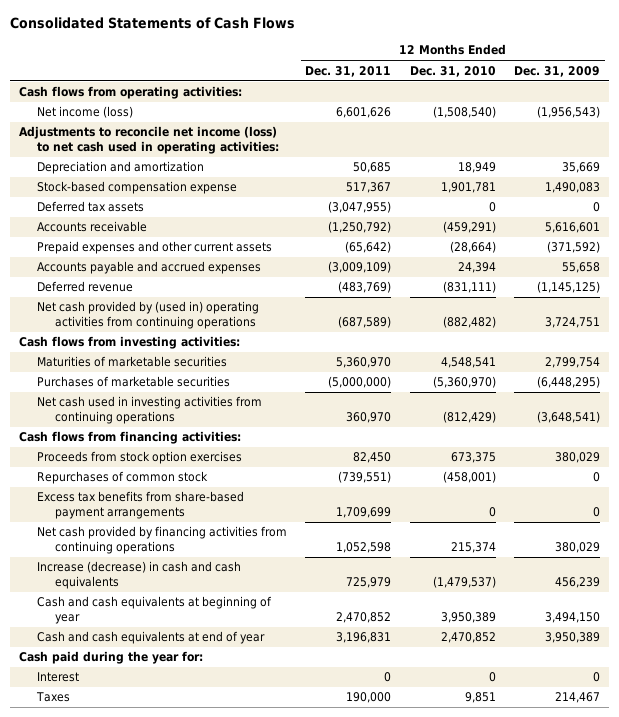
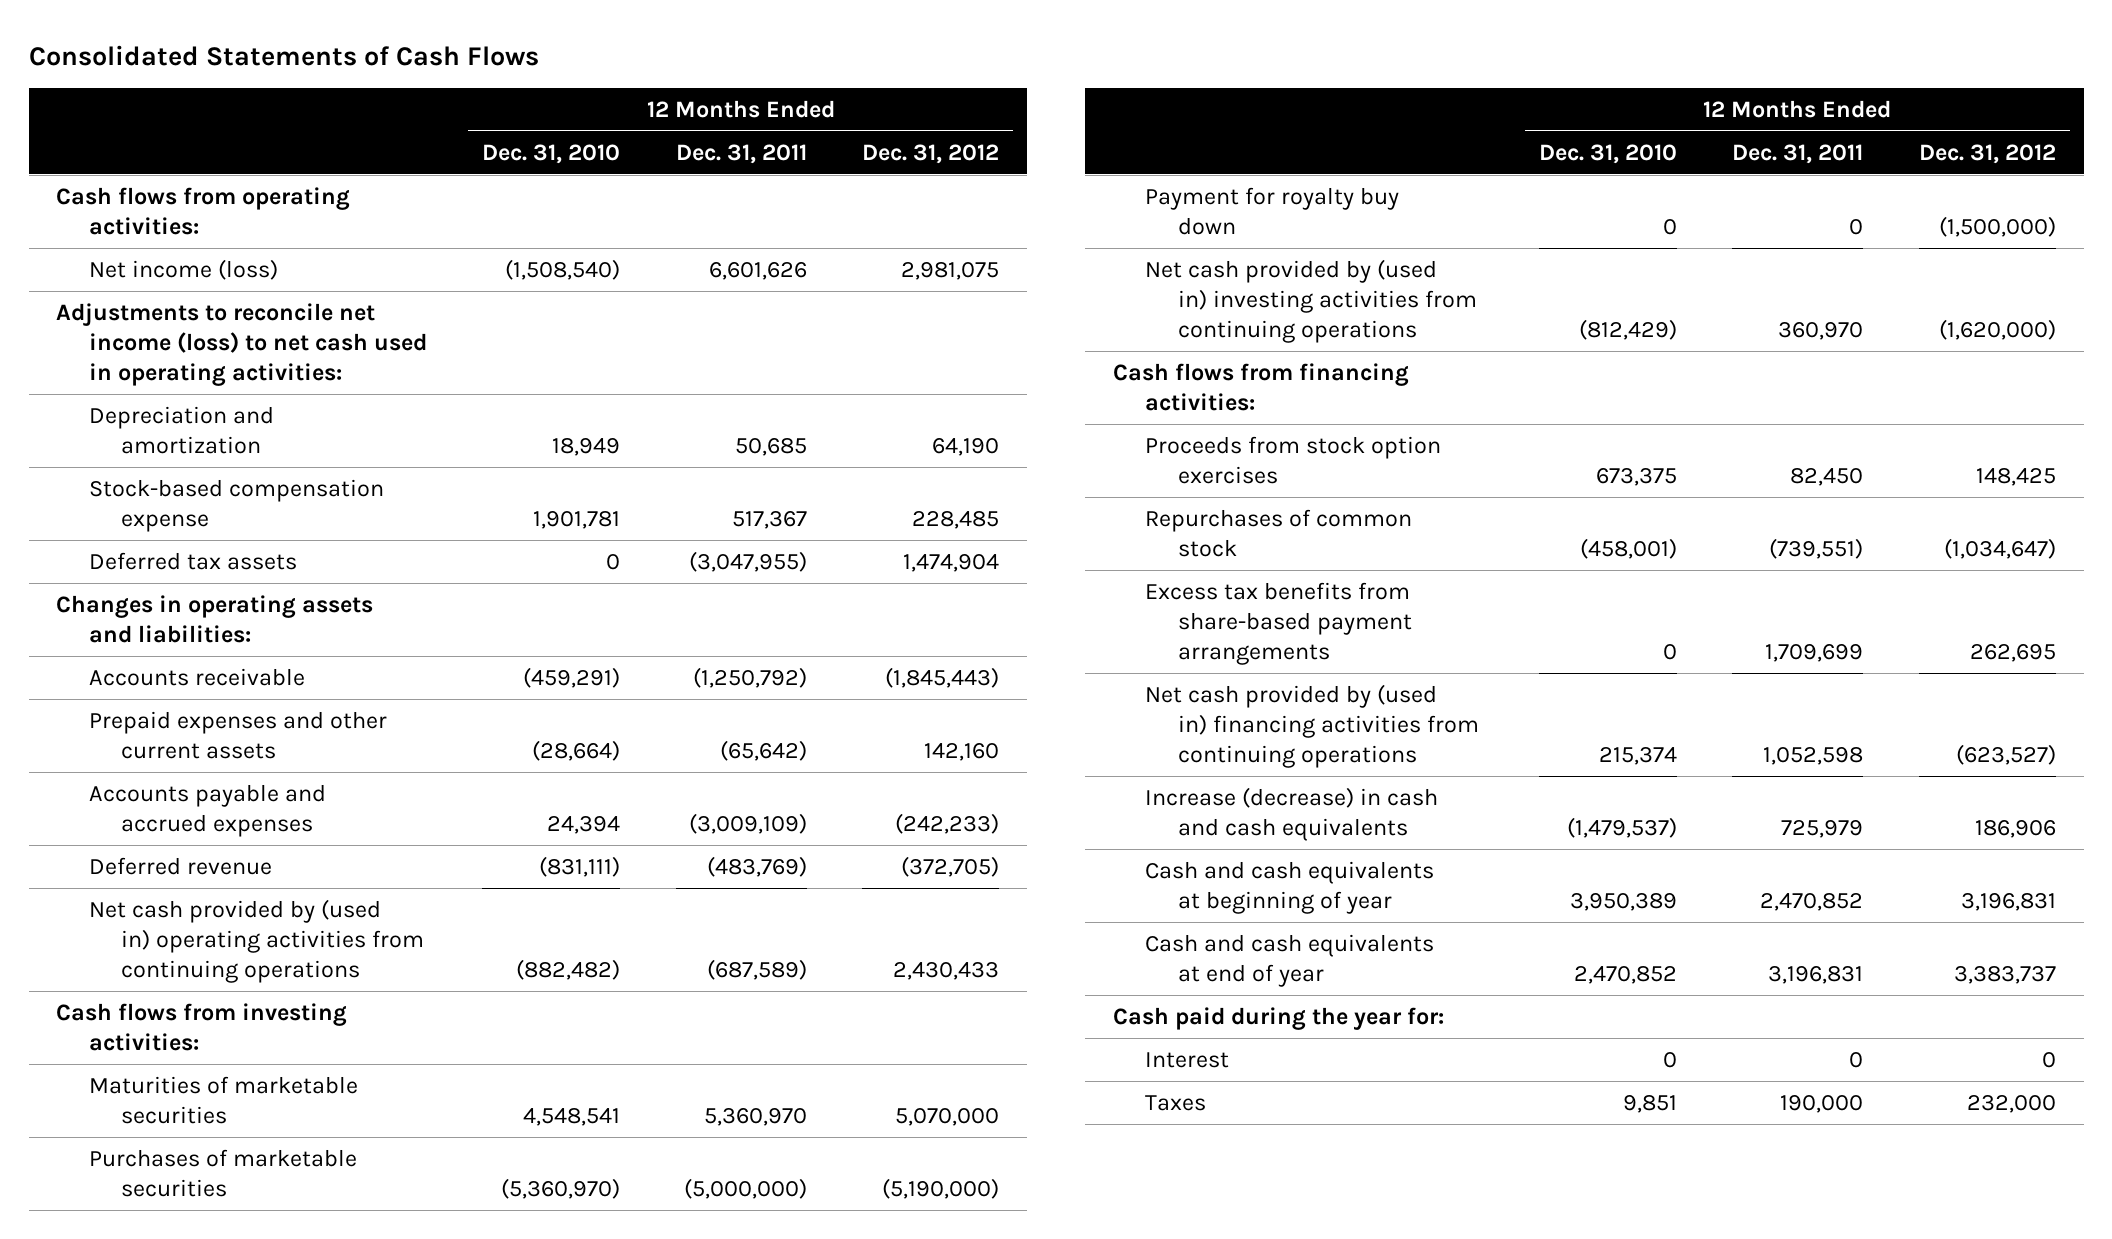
- | 12 Months Ended Dec. 31, 2011 | 12 Months Ended Dec. 31, 2010 | 12 Months Ended Dec. 31, 2009
+ | 12 Months Ended Dec. 31, 2010 | 12 Months Ended Dec. 31, 2011 | 12 Months Ended Dec. 31, 2012
+ Changes in operating assets and liabilities:
- Net cash used in investing activities from continuing operations | 360,970 | (812,429) | (3,648,541)
+ Payment for royalty buy down | 0 | 0 | (1,500,000)
+ Net cash provided by (used in) investing activities from continuing operations | (812,429) | 360,970 | (1,620,000)
- Net cash provided by financing activities from continuing operations | 1,052,598 | 215,374 | 380,029
+ Net cash provided by (used in) financing activities from continuing operations | 215,374 | 1,052,598 | (623,527)

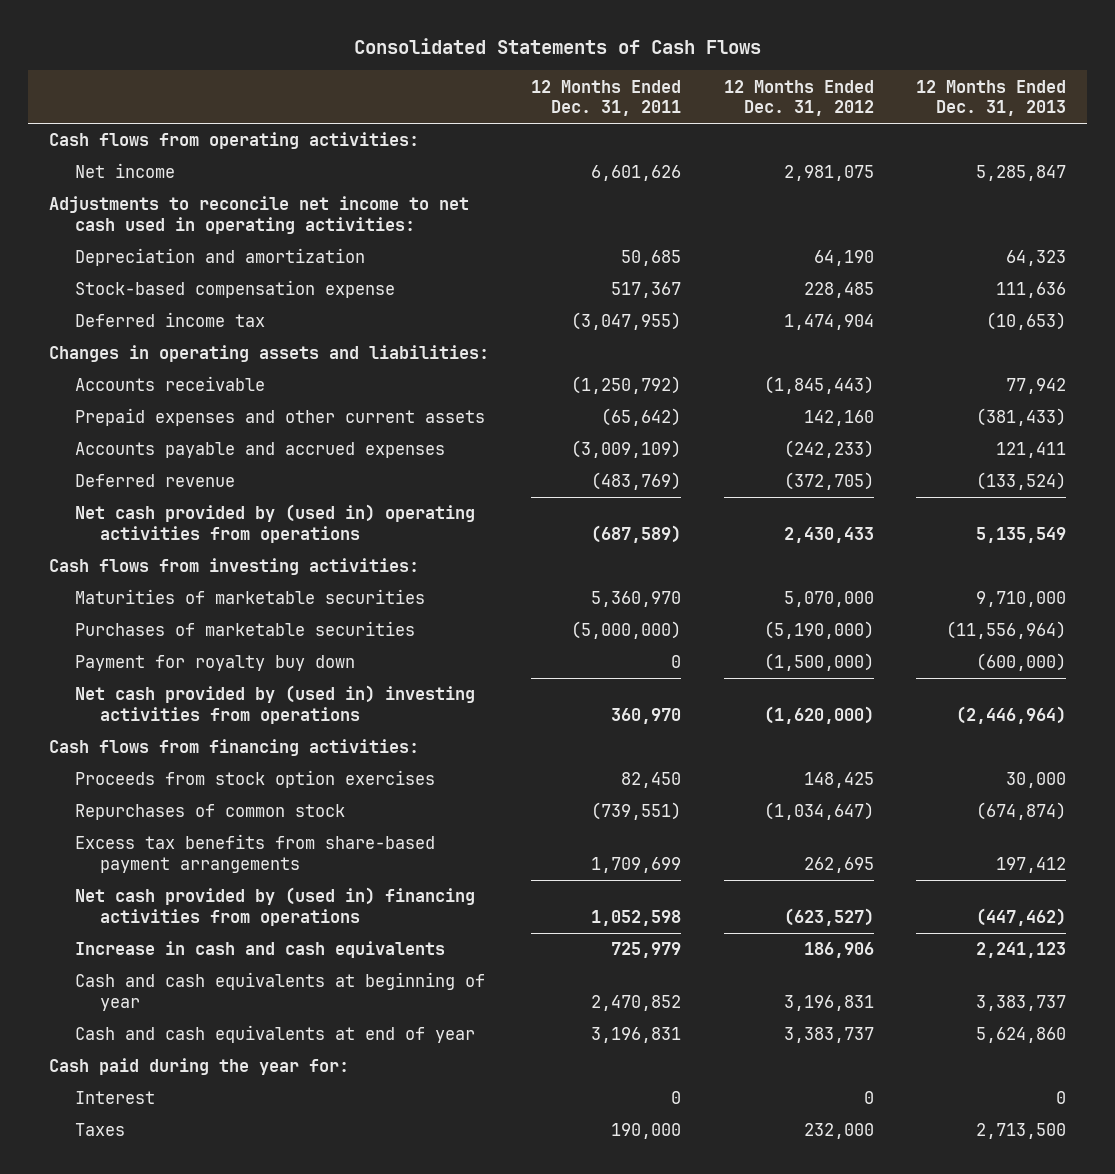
- | 12 Months Ended Dec. 31, 2010 | 12 Months Ended Dec. 31, 2011 | 12 Months Ended Dec. 31, 2012
+ | 12 Months Ended Dec. 31, 2011 | 12 Months Ended Dec. 31, 2012 | 12 Months Ended Dec. 31, 2013
- Net income (loss) | (1,508,540) | 6,601,626 | 2,981,075
- Adjustments to reconcile net income (loss) to net cash used in operating activities:
+ Net income | 6,601,626 | 2,981,075 | 5,285,847
+ Adjustments to reconcile net income to net cash used in operating activities:
- Deferred tax assets | 0 | (3,047,955) | 1,474,904
+ Deferred income tax | (3,047,955) | 1,474,904 | (10,653)
- Net cash provided by (used in) operating activities from continuing operations | (882,482) | (687,589) | 2,430,433
+ Net cash provided by (used in) operating activities from operations | (687,589) | 2,430,433 | 5,135,549
- Net cash provided by (used in) investing activities from continuing operations | (812,429) | 360,970 | (1,620,000)
+ Net cash provided by (used in) investing activities from operations | 360,970 | (1,620,000) | (2,446,964)
- Net cash provided by (used in) financing activities from continuing operations | 215,374 | 1,052,598 | (623,527)
- Increase (decrease) in cash and cash equivalents | (1,479,537) | 725,979 | 186,906
+ Net cash provided by (used in) financing activities from operations | 1,052,598 | (623,527) | (447,462)
+ Increase in cash and cash equivalents | 725,979 | 186,906 | 2,241,123

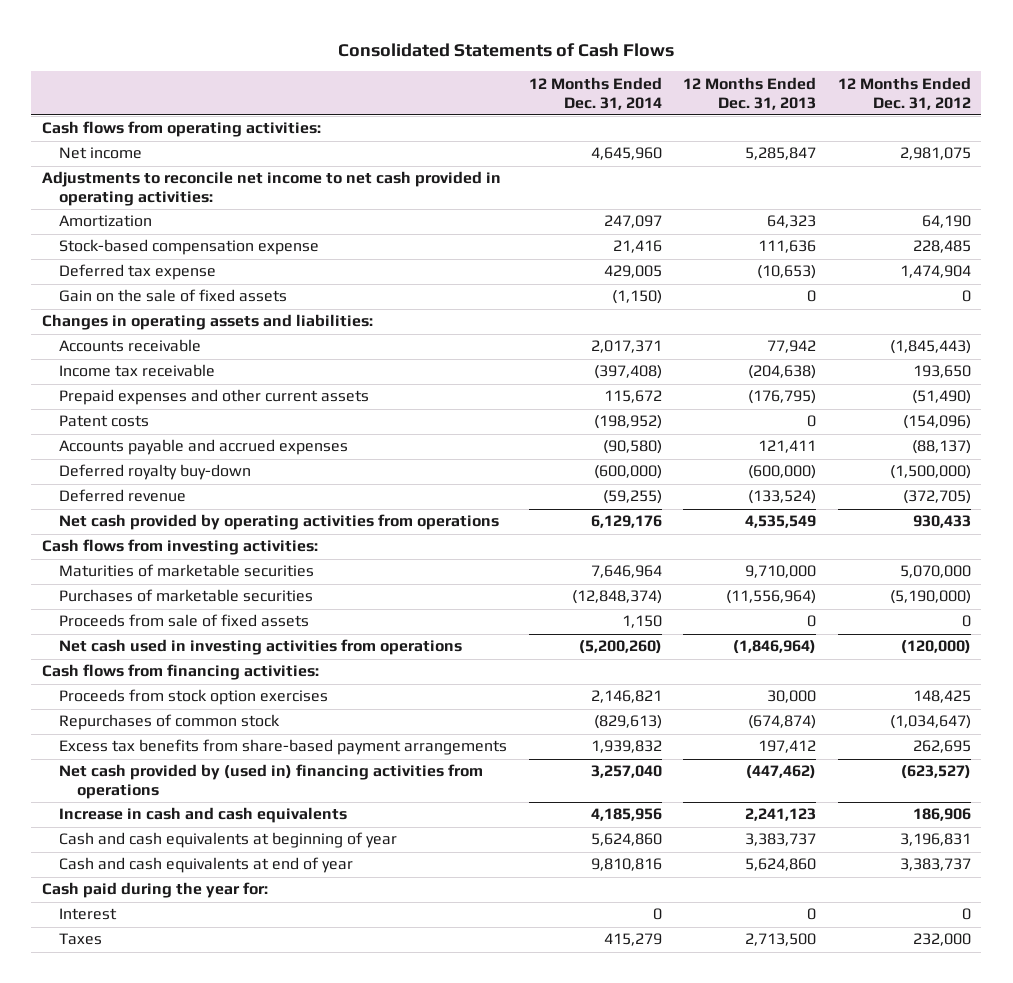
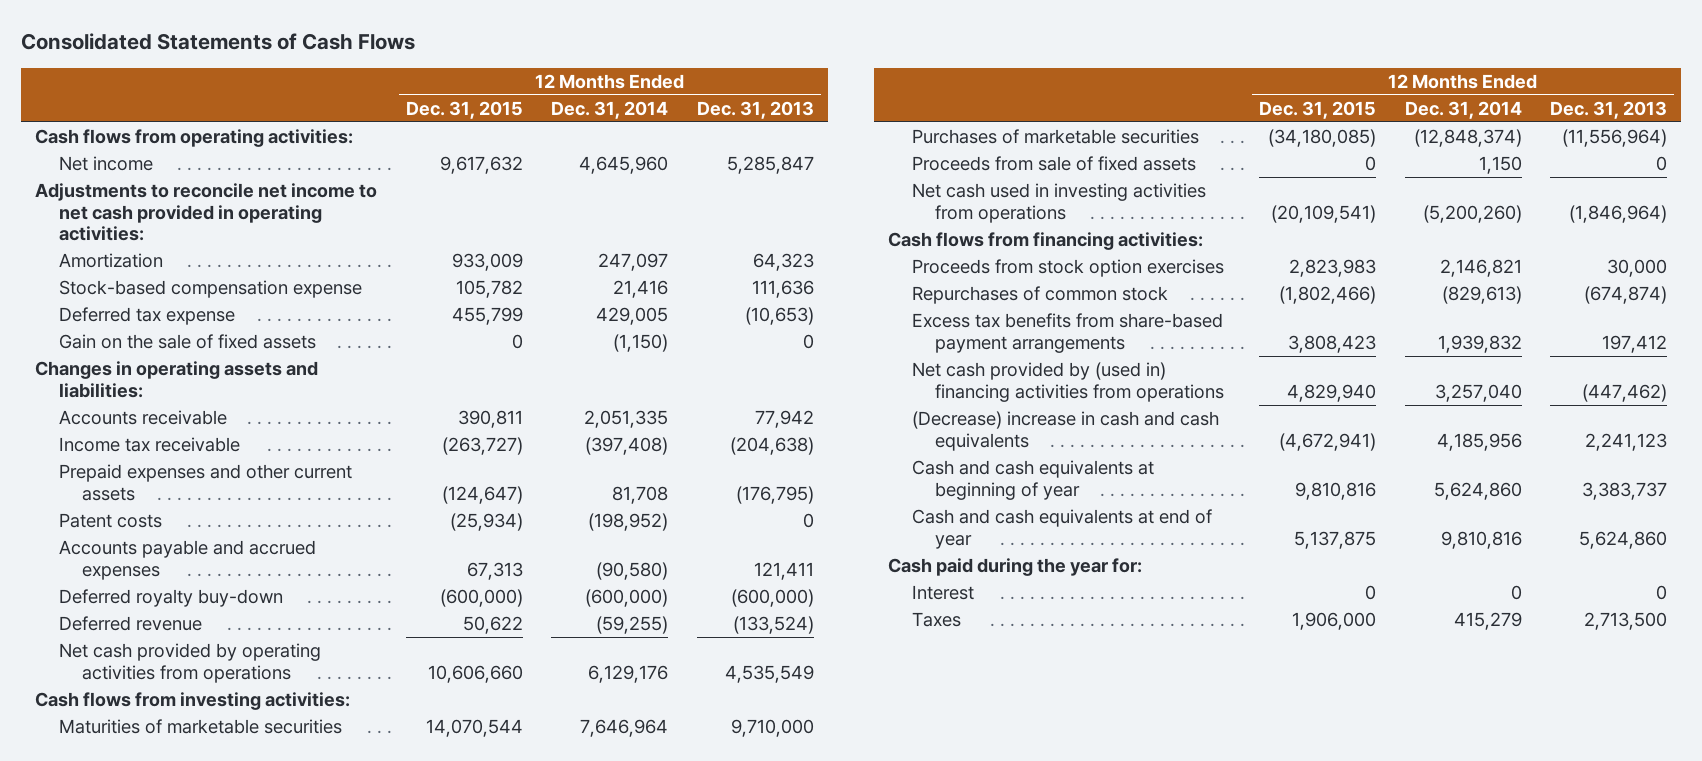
- | 12 Months Ended Dec. 31, 2014 | 12 Months Ended Dec. 31, 2013 | 12 Months Ended Dec. 31, 2012
+ | 12 Months Ended Dec. 31, 2015 | 12 Months Ended Dec. 31, 2014 | 12 Months Ended Dec. 31, 2013
- Accounts receivable | 2,017,371 | 77,942 | (1,845,443)
+ Accounts receivable | 390,811 | 2,051,335 | 77,942
- Prepaid expenses and other current assets | 115,672 | (176,795) | (51,490)
+ Prepaid expenses and other current assets | (124,647) | 81,708 | (176,795)
- Increase in cash and cash equivalents | 4,185,956 | 2,241,123 | 186,906
+ (Decrease) increase in cash and cash equivalents | (4,672,941) | 4,185,956 | 2,241,123

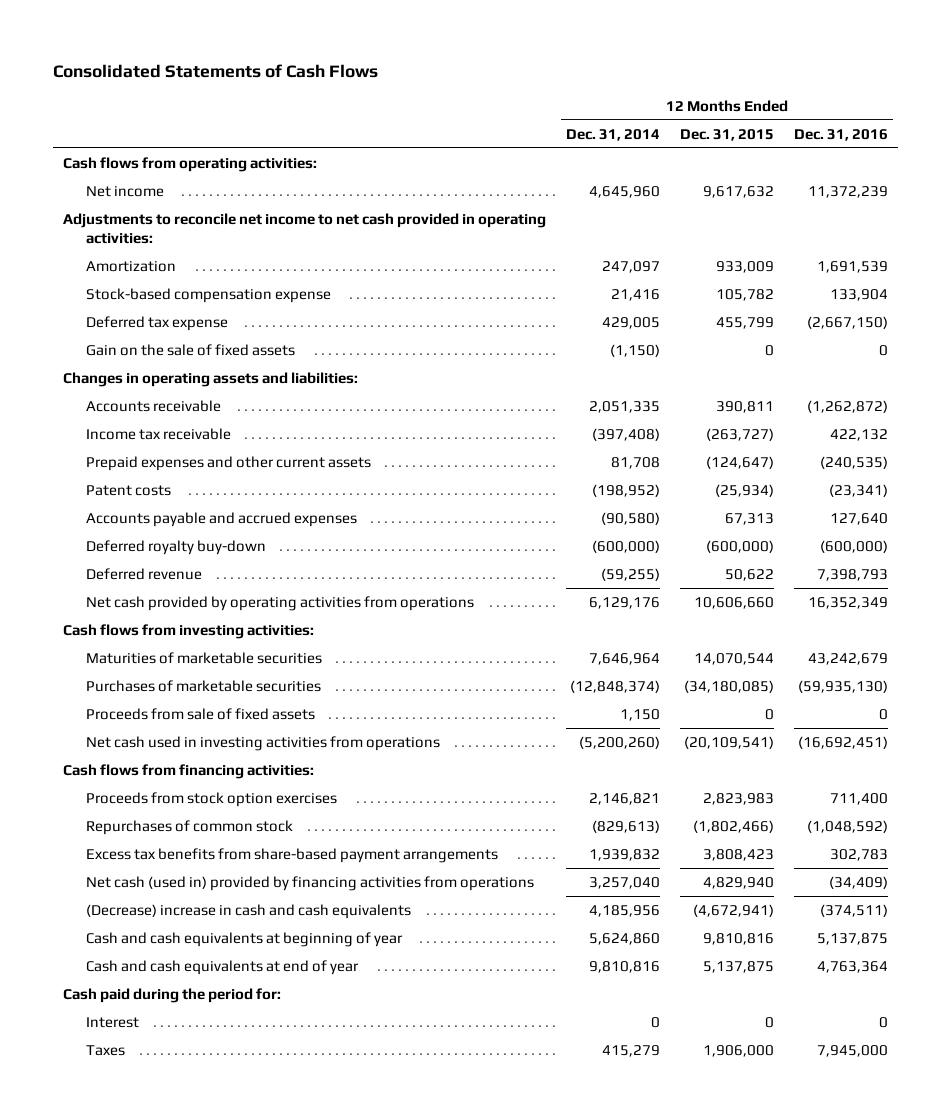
- | 12 Months Ended Dec. 31, 2015 | 12 Months Ended Dec. 31, 2014 | 12 Months Ended Dec. 31, 2013
+ | 12 Months Ended Dec. 31, 2014 | 12 Months Ended Dec. 31, 2015 | 12 Months Ended Dec. 31, 2016
- Net cash provided by (used in) financing activities from operations | 4,829,940 | 3,257,040 | (447,462)
+ Net cash (used in) provided by financing activities from operations | 3,257,040 | 4,829,940 | (34,409)
- Cash paid during the year for:
+ Cash paid during the period for:

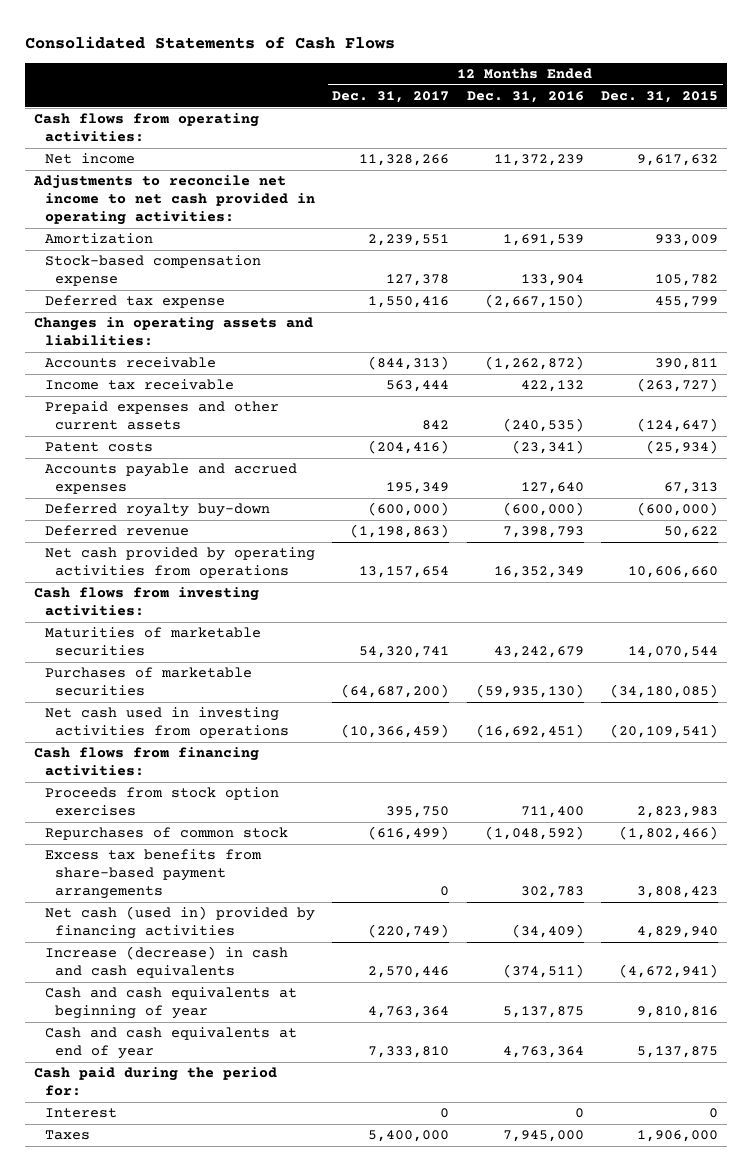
- | 12 Months Ended Dec. 31, 2014 | 12 Months Ended Dec. 31, 2015 | 12 Months Ended Dec. 31, 2016
+ | 12 Months Ended Dec. 31, 2017 | 12 Months Ended Dec. 31, 2016 | 12 Months Ended Dec. 31, 2015
- Gain on the sale of fixed assets | (1,150) | 0 | 0
- Proceeds from sale of fixed assets | 1,150 | 0 | 0
- Net cash (used in) provided by financing activities from operations | 3,257,040 | 4,829,940 | (34,409)
- (Decrease) increase in cash and cash equivalents | 4,185,956 | (4,672,941) | (374,511)
+ Net cash (used in) provided by financing activities | (220,749) | (34,409) | 4,829,940
+ Increase (decrease) in cash and cash equivalents | 2,570,446 | (374,511) | (4,672,941)

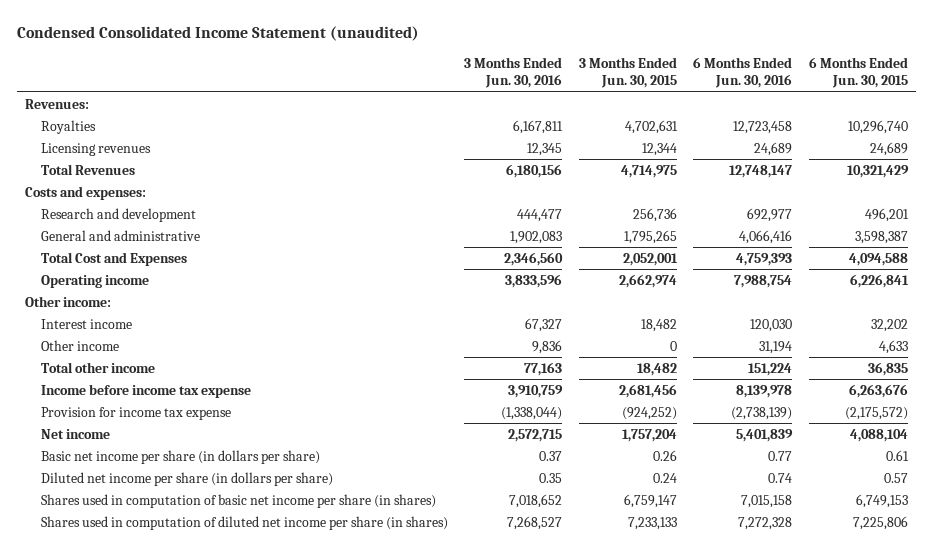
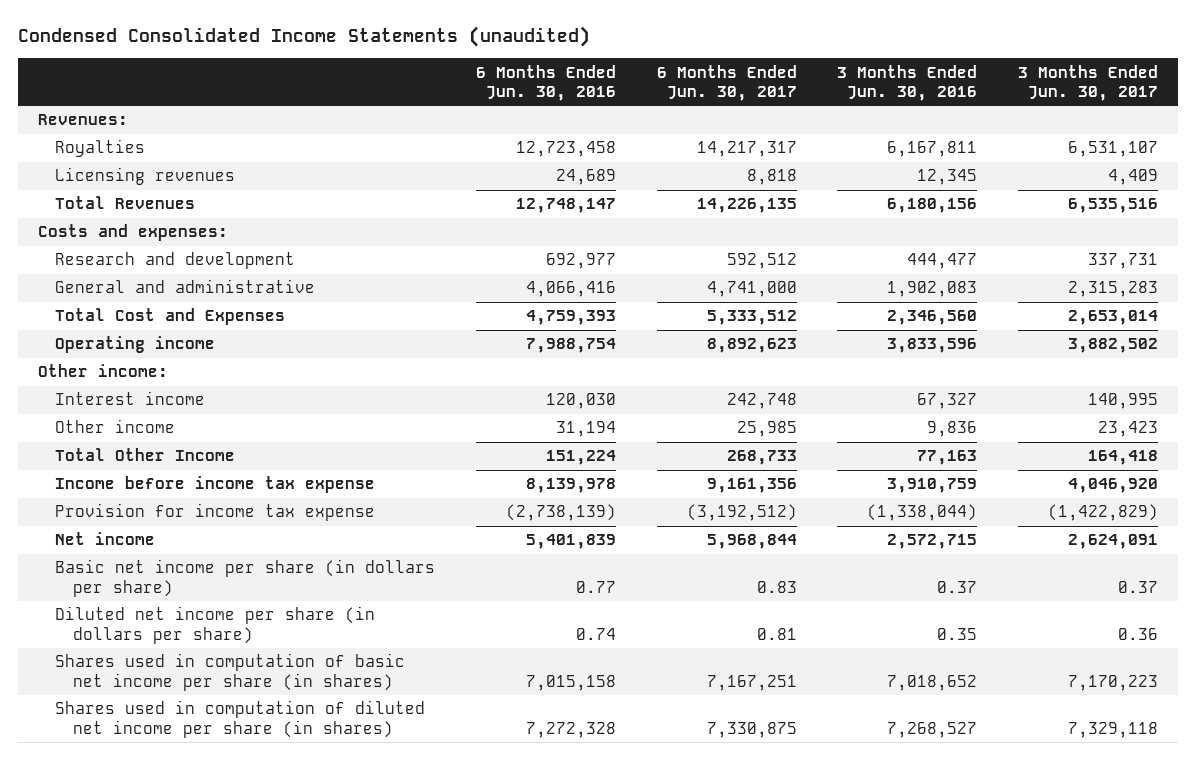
- Condensed Consolidated Income Statement (unaudited)
+ Condensed Consolidated Income Statements (unaudited)
- | 3 Months Ended Jun. 30, 2016 | 3 Months Ended Jun. 30, 2015 | 6 Months Ended Jun. 30, 2016 | 6 Months Ended Jun. 30, 2015
+ | 6 Months Ended Jun. 30, 2016 | 6 Months Ended Jun. 30, 2017 | 3 Months Ended Jun. 30, 2016 | 3 Months Ended Jun. 30, 2017
- Total other income | 77,163 | 18,482 | 151,224 | 36,835
+ Total Other Income | 151,224 | 268,733 | 77,163 | 164,418

